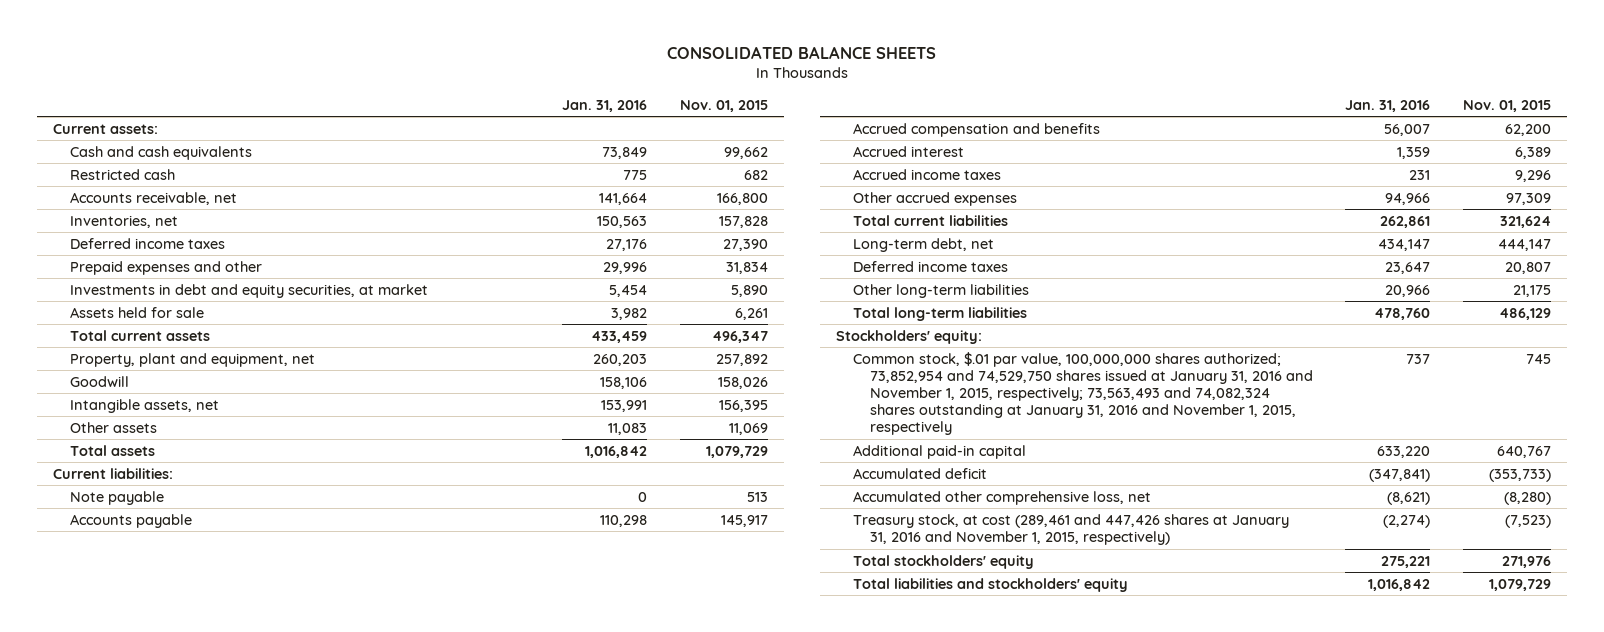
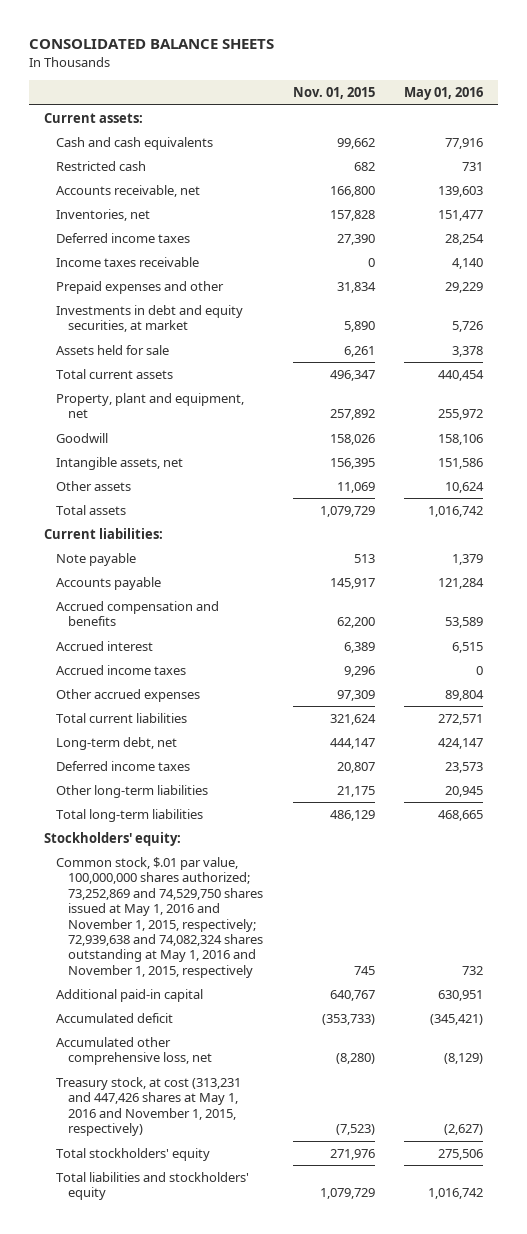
- | Jan. 31, 2016 | Nov. 01, 2015
+ | Nov. 01, 2015 | May 01, 2016
+ Income taxes receivable | 0 | 4,140
- Common stock, $.01 par value, 100,000,000 shares authorized; 73,852,954 and 74,529,750 shares issued at January 31, 2016 and November 1, 2015, respectively; 73,563,493 and 74,082,324 shares outstanding at January 31, 2016 and November 1, 2015, respectively | 737 | 745
+ Common stock, $.01 par value, 100,000,000 shares authorized; 73,252,869 and 74,529,750 shares issued at May 1, 2016 and November 1, 2015, respectively; 72,939,638 and 74,082,324 shares outstanding at May 1, 2016 and November 1, 2015, respectively | 745 | 732
- Treasury stock, at cost (289,461 and 447,426 shares at January 31, 2016 and November 1, 2015, respectively) | (2,274) | (7,523)
+ Treasury stock, at cost (313,231 and 447,426 shares at May 1, 2016 and November 1, 2015, respectively) | (7,523) | (2,627)

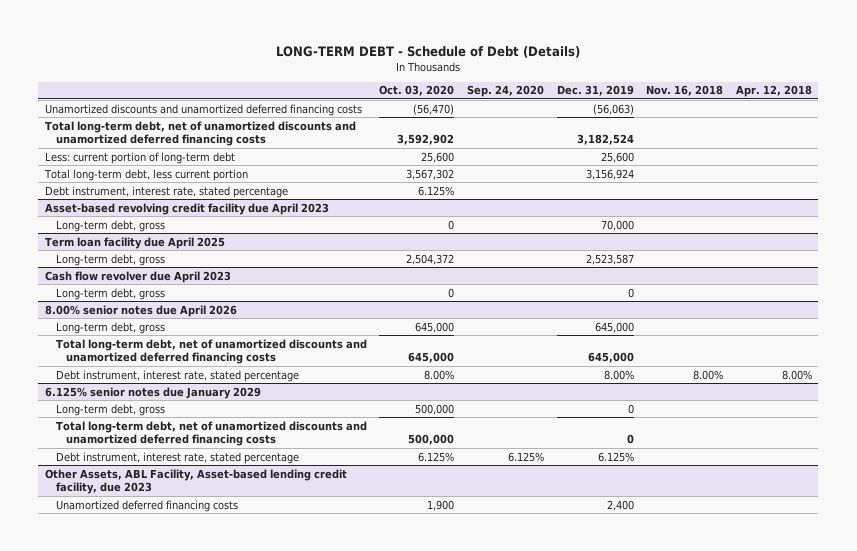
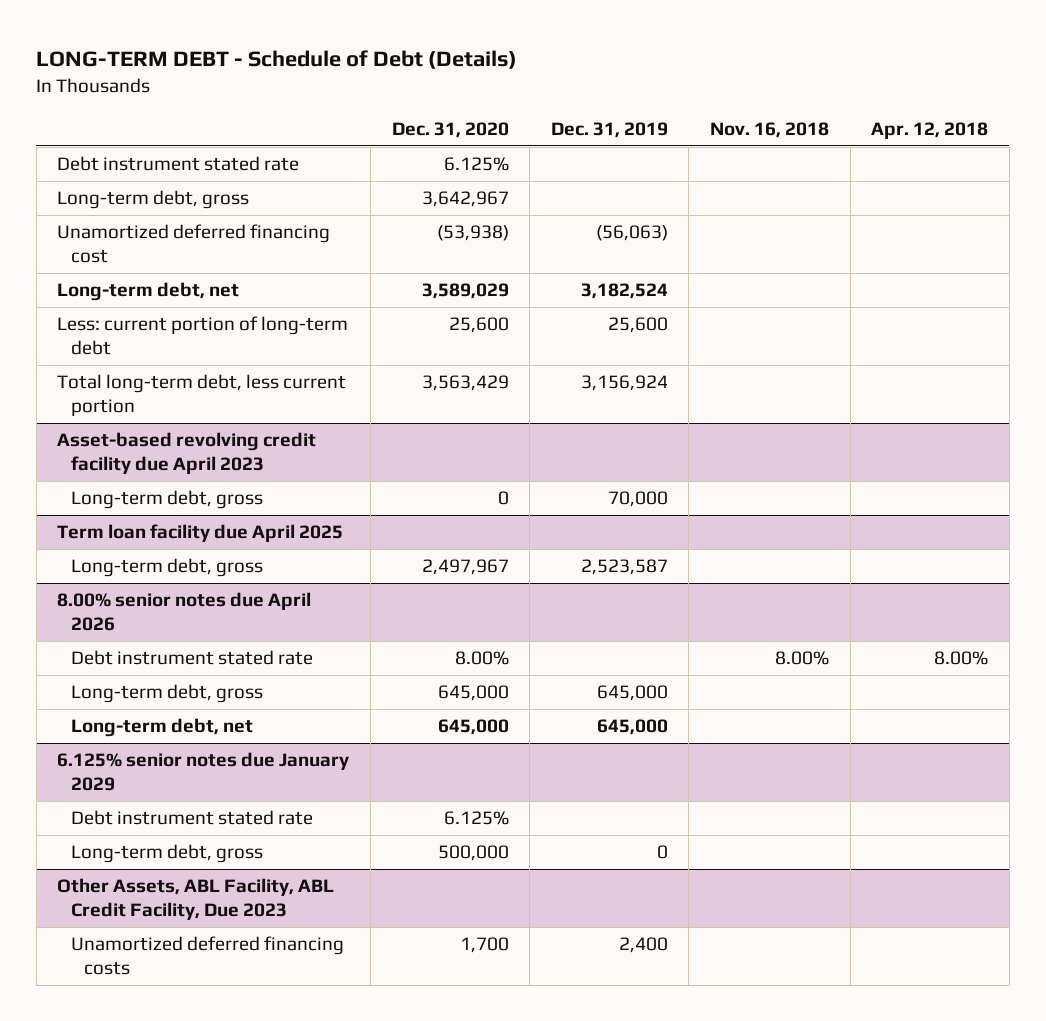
- | Oct. 03, 2020 | Sep. 24, 2020 | Dec. 31, 2019 | Nov. 16, 2018 | Apr. 12, 2018
+ | Dec. 31, 2020 | Dec. 31, 2019 | Nov. 16, 2018 | Apr. 12, 2018
- Unamortized discounts and unamortized deferred financing costs | (56,470) | | (56,063) | |
- Total long-term debt, net of unamortized discounts and unamortized deferred financing costs | 3,592,902 | | 3,182,524 | |
+ Debt instrument stated rate | 6.125% | | |
+ Long-term debt, gross | 3,642,967 | | |
+ Unamortized deferred financing cost | (53,938) | (56,063) | |
+ Long-term debt, net | 3,589,029 | 3,182,524 | |
- Debt instrument, interest rate, stated percentage | 6.125% | | | |
- Cash flow revolver due April 2023
- Long-term debt, gross | 0 | | 0 | |
@ 8.00% senior notes due April 2026
+ Debt instrument stated rate | 8.00% | | 8.00% | 8.00%
- Total long-term debt, net of unamortized discounts and unamortized deferred financing costs | 645,000 | | 645,000 | |
- Debt instrument, interest rate, stated percentage | 8.00% | | 8.00% | 8.00% | 8.00%
+ Long-term debt, net | 645,000 | 645,000 | |
@ 6.125% senior notes due January 2029
+ Debt instrument stated rate | 6.125% | | |
- Total long-term debt, net of unamortized discounts and unamortized deferred financing costs | 500,000 | | 0 | |
- Debt instrument, interest rate, stated percentage | 6.125% | 6.125% | 6.125% | |
- Other Assets, ABL Facility, Asset-based lending credit facility, due 2023
+ Other Assets, ABL Facility, ABL Credit Facility, Due 2023

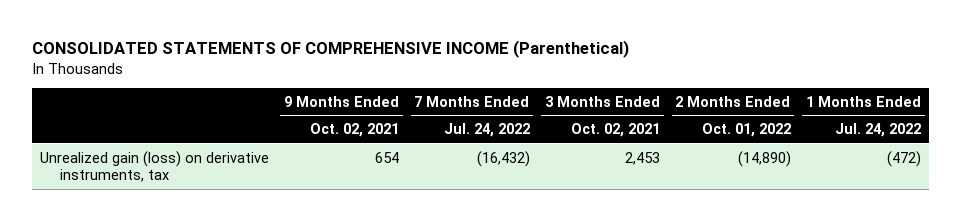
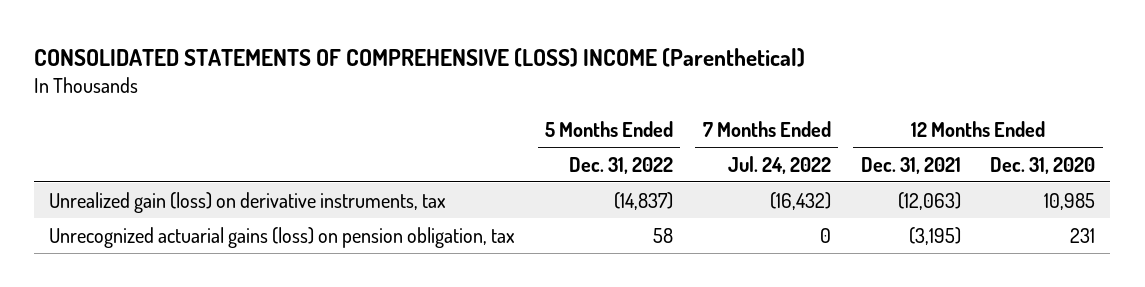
- CONSOLIDATED STATEMENTS OF COMPREHENSIVE INCOME (Parenthetical)
+ CONSOLIDATED STATEMENTS OF COMPREHENSIVE (LOSS) INCOME (Parenthetical)
- | 9 Months Ended Oct. 02, 2021 | 7 Months Ended Jul. 24, 2022 | 3 Months Ended Oct. 02, 2021 | 2 Months Ended Oct. 01, 2022 | 1 Months Ended Jul. 24, 2022
+ | 5 Months Ended Dec. 31, 2022 | 7 Months Ended Jul. 24, 2022 | 12 Months Ended Dec. 31, 2021 | 12 Months Ended Dec. 31, 2020
+ Unrecognized actuarial gains (loss) on pension obligation, tax | 58 | 0 | (3,195) | 231

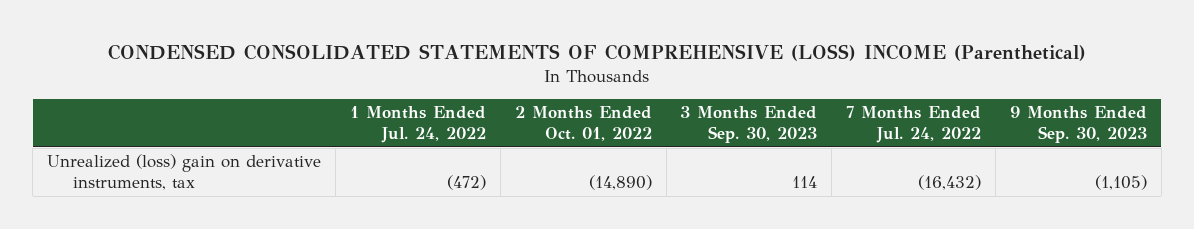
- CONSOLIDATED STATEMENTS OF COMPREHENSIVE (LOSS) INCOME (Parenthetical)
+ CONDENSED CONSOLIDATED STATEMENTS OF COMPREHENSIVE (LOSS) INCOME (Parenthetical)
- | 5 Months Ended Dec. 31, 2022 | 7 Months Ended Jul. 24, 2022 | 12 Months Ended Dec. 31, 2021 | 12 Months Ended Dec. 31, 2020
+ | 1 Months Ended Jul. 24, 2022 | 2 Months Ended Oct. 01, 2022 | 3 Months Ended Sep. 30, 2023 | 7 Months Ended Jul. 24, 2022 | 9 Months Ended Sep. 30, 2023
- Unrealized gain (loss) on derivative instruments, tax | (14,837) | (16,432) | (12,063) | 10,985
- Unrecognized actuarial gains (loss) on pension obligation, tax | 58 | 0 | (3,195) | 231
+ Unrealized (loss) gain on derivative instruments, tax | (472) | (14,890) | 114 | (16,432) | (1,105)

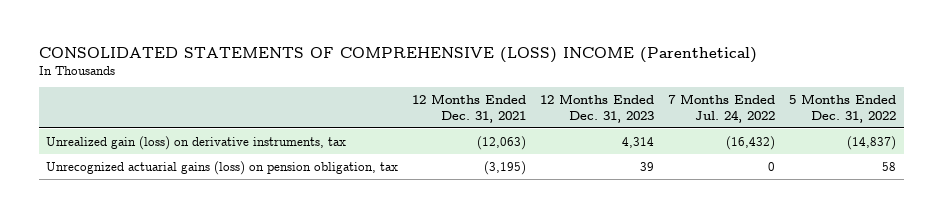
- CONDENSED CONSOLIDATED STATEMENTS OF COMPREHENSIVE (LOSS) INCOME (Parenthetical)
+ CONSOLIDATED STATEMENTS OF COMPREHENSIVE (LOSS) INCOME (Parenthetical)
- | 1 Months Ended Jul. 24, 2022 | 2 Months Ended Oct. 01, 2022 | 3 Months Ended Sep. 30, 2023 | 7 Months Ended Jul. 24, 2022 | 9 Months Ended Sep. 30, 2023
+ | 12 Months Ended Dec. 31, 2021 | 12 Months Ended Dec. 31, 2023 | 7 Months Ended Jul. 24, 2022 | 5 Months Ended Dec. 31, 2022
- Unrealized (loss) gain on derivative instruments, tax | (472) | (14,890) | 114 | (16,432) | (1,105)
+ Unrealized gain (loss) on derivative instruments, tax | (12,063) | 4,314 | (16,432) | (14,837)
+ Unrecognized actuarial gains (loss) on pension obligation, tax | (3,195) | 39 | 0 | 58

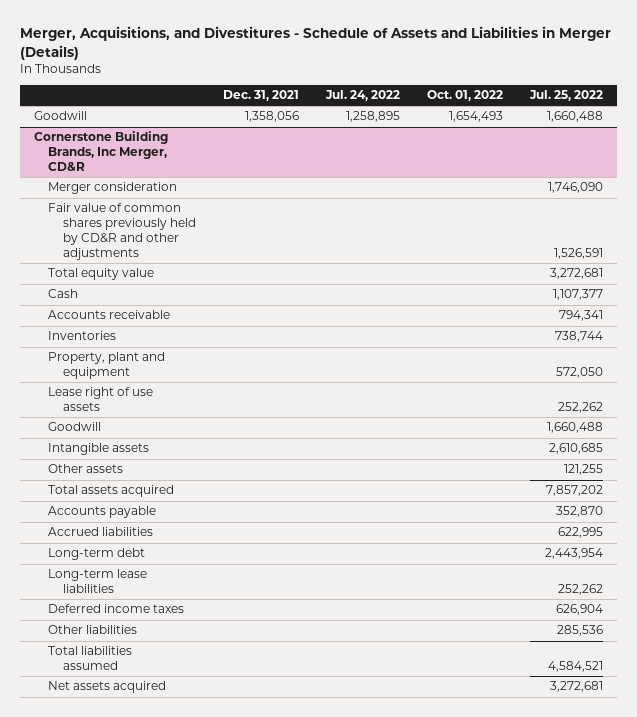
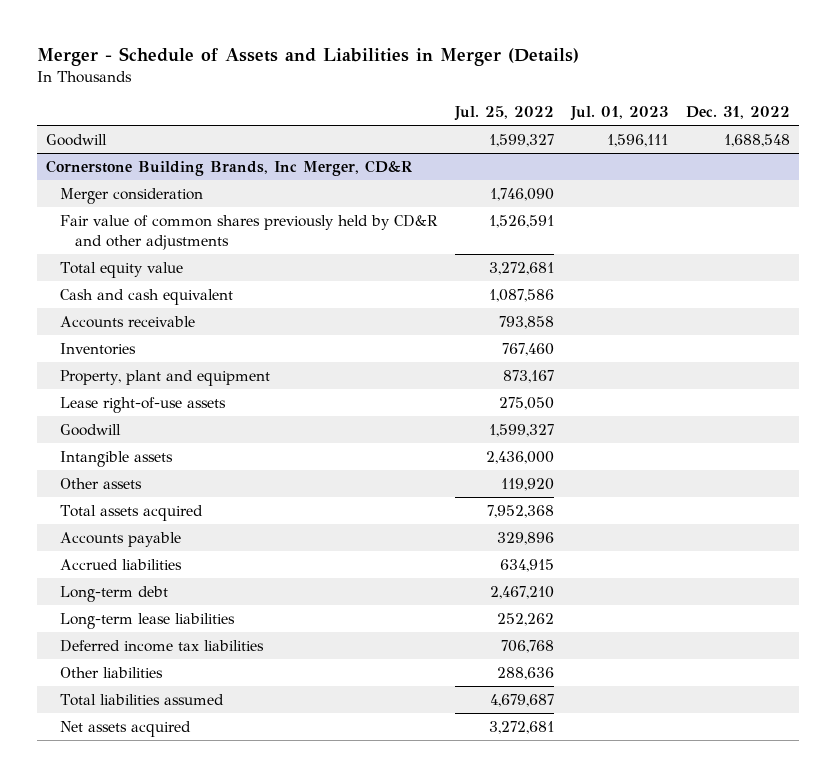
- Merger, Acquisitions, and Divestitures - Schedule of Assets and Liabilities in Merger (Details)
+ Merger - Schedule of Assets and Liabilities in Merger (Details)
- | Dec. 31, 2021 | Jul. 24, 2022 | Oct. 01, 2022 | Jul. 25, 2022
+ | Jul. 25, 2022 | Jul. 01, 2023 | Dec. 31, 2022
- Goodwill | 1,358,056 | 1,258,895 | 1,654,493 | 1,660,488
+ Goodwill | 1,599,327 | 1,596,111 | 1,688,548
@ Cornerstone Building Brands, Inc Merger, CD&R
- Cash | | | | 1,107,377
- Accounts receivable | | | | 794,341
- Inventories | | | | 738,744
- Property, plant and equipment | | | | 572,050
- Lease right of use assets | | | | 252,262
- Goodwill | | | | 1,660,488
- Intangible assets | | | | 2,610,685
- Other assets | | | | 121,255
- Total assets acquired | | | | 7,857,202
- Accounts payable | | | | 352,870
- Accrued liabilities | | | | 622,995
- Long-term debt | | | | 2,443,954
+ Cash and cash equivalent | 1,087,586 | |
+ Accounts receivable | 793,858 | |
+ Inventories | 767,460 | |
+ Property, plant and equipment | 873,167 | |
+ Lease right-of-use assets | 275,050 | |
+ Goodwill | 1,599,327 | |
+ Intangible assets | 2,436,000 | |
+ Other assets | 119,920 | |
+ Total assets acquired | 7,952,368 | |
+ Accounts payable | 329,896 | |
+ Accrued liabilities | 634,915 | |
+ Long-term debt | 2,467,210 | |
- Deferred income taxes | | | | 626,904
- Other liabilities | | | | 285,536
- Total liabilities assumed | | | | 4,584,521
+ Deferred income tax liabilities | 706,768 | |
+ Other liabilities | 288,636 | |
+ Total liabilities assumed | 4,679,687 | |

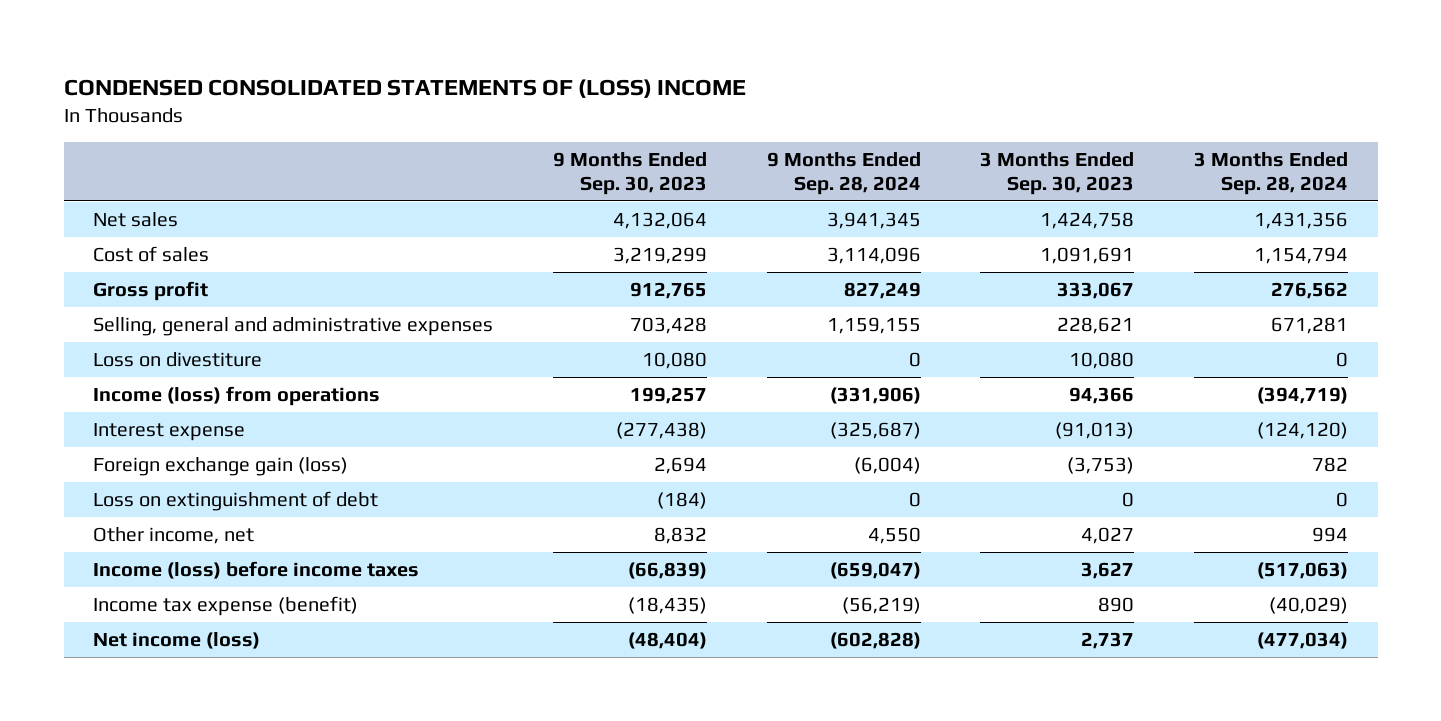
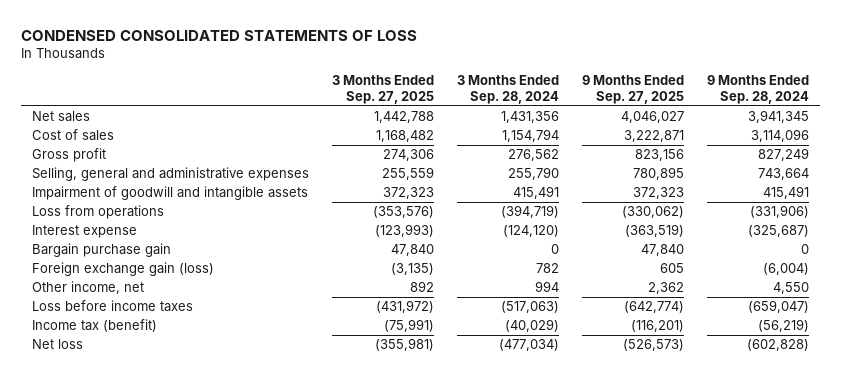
- CONDENSED CONSOLIDATED STATEMENTS OF (LOSS) INCOME
+ CONDENSED CONSOLIDATED STATEMENTS OF LOSS
- | 9 Months Ended Sep. 30, 2023 | 9 Months Ended Sep. 28, 2024 | 3 Months Ended Sep. 30, 2023 | 3 Months Ended Sep. 28, 2024
+ | 3 Months Ended Sep. 27, 2025 | 3 Months Ended Sep. 28, 2024 | 9 Months Ended Sep. 27, 2025 | 9 Months Ended Sep. 28, 2024
- Selling, general and administrative expenses | 703,428 | 1,159,155 | 228,621 | 671,281
- Loss on divestiture | 10,080 | 0 | 10,080 | 0
- Income (loss) from operations | 199,257 | (331,906) | 94,366 | (394,719)
+ Selling, general and administrative expenses | 255,559 | 255,790 | 780,895 | 743,664
+ Impairment of goodwill and intangible assets | 372,323 | 415,491 | 372,323 | 415,491
+ Loss from operations | (353,576) | (394,719) | (330,062) | (331,906)
+ Bargain purchase gain | 47,840 | 0 | 47,840 | 0
- Loss on extinguishment of debt | (184) | 0 | 0 | 0
- Income (loss) before income taxes | (66,839) | (659,047) | 3,627 | (517,063)
- Income tax expense (benefit) | (18,435) | (56,219) | 890 | (40,029)
- Net income (loss) | (48,404) | (602,828) | 2,737 | (477,034)
+ Loss before income taxes | (431,972) | (517,063) | (642,774) | (659,047)
+ Income tax (benefit) | (75,991) | (40,029) | (116,201) | (56,219)
+ Net loss | (355,981) | (477,034) | (526,573) | (602,828)

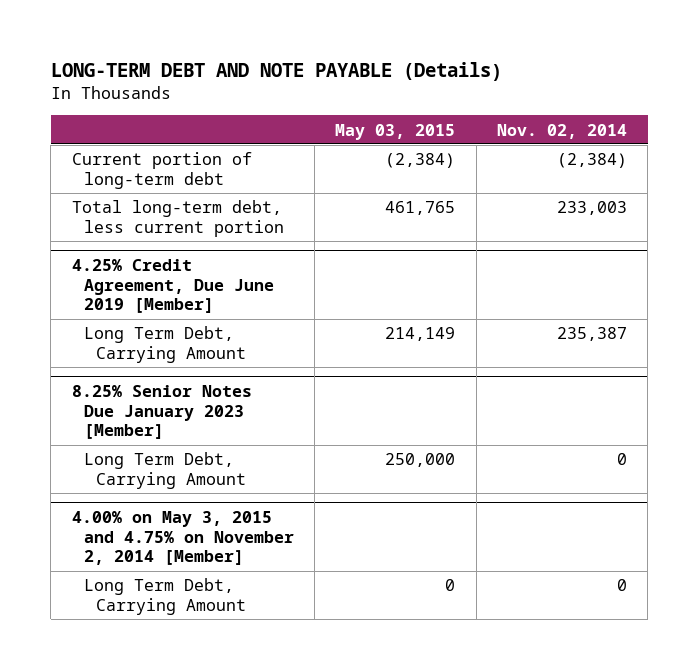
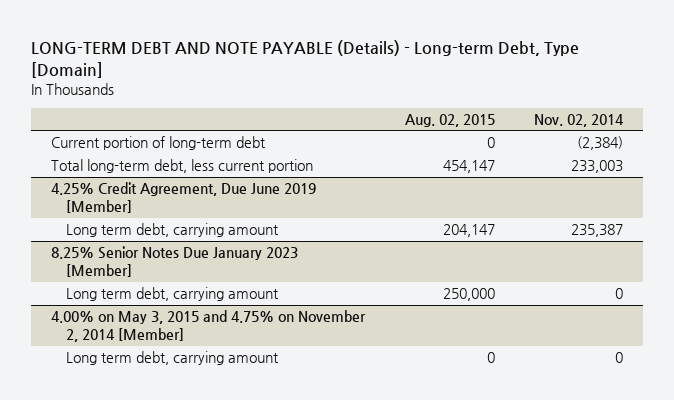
- LONG-TERM DEBT AND NOTE PAYABLE (Details)
+ LONG-TERM DEBT AND NOTE PAYABLE (Details) - Long-term Debt, Type [Domain]
- | May 03, 2015 | Nov. 02, 2014
+ | Aug. 02, 2015 | Nov. 02, 2014
@ 4.25% Credit Agreement, Due June 2019 [Member]
- Long Term Debt, Carrying Amount | 214,149 | 235,387
+ Long term debt, carrying amount | 204,147 | 235,387
@ 8.25% Senior Notes Due January 2023 [Member]
- Long Term Debt, Carrying Amount | 250,000 | 0
+ Long term debt, carrying amount | 250,000 | 0
@ 4.00% on May 3, 2015 and 4.75% on November 2, 2014 [Member]
- Long Term Debt, Carrying Amount | 0 | 0
+ Long term debt, carrying amount | 0 | 0

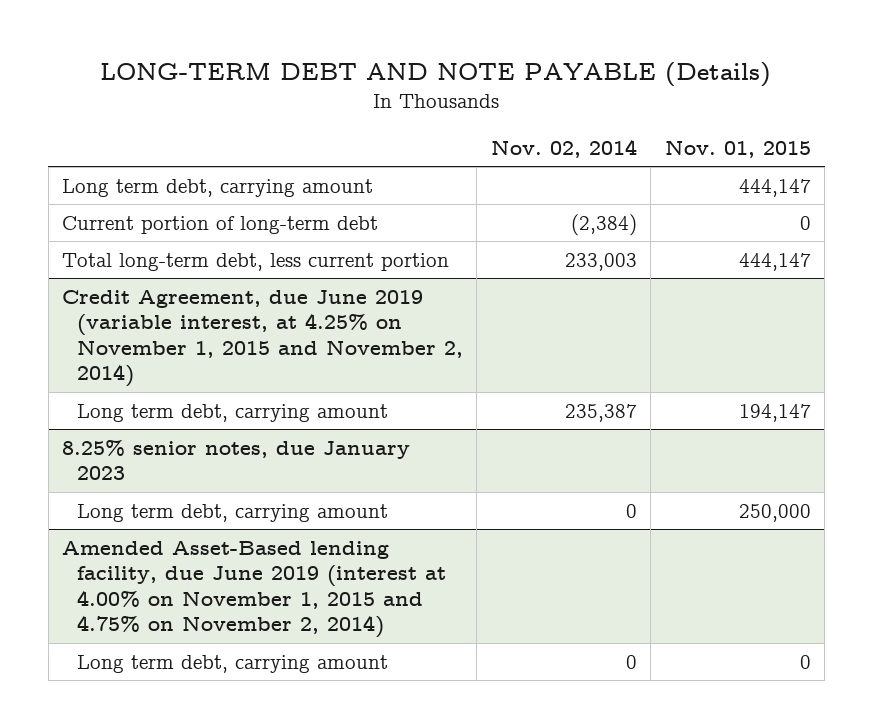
- LONG-TERM DEBT AND NOTE PAYABLE (Details) - Long-term Debt, Type [Domain]
+ LONG-TERM DEBT AND NOTE PAYABLE (Details)
- | Aug. 02, 2015 | Nov. 02, 2014
+ | Nov. 02, 2014 | Nov. 01, 2015
+ Long term debt, carrying amount | | 444,147
- 4.25% Credit Agreement, Due June 2019 [Member]
+ Credit Agreement, due June 2019 (variable interest, at 4.25% on November 1, 2015 and November 2, 2014)
- 8.25% Senior Notes Due January 2023 [Member]
+ 8.25% senior notes, due January 2023
- 4.00% on May 3, 2015 and 4.75% on November 2, 2014 [Member]
+ Amended Asset-Based lending facility, due June 2019 (interest at 4.00% on November 1, 2015 and 4.75% on November 2, 2014)

